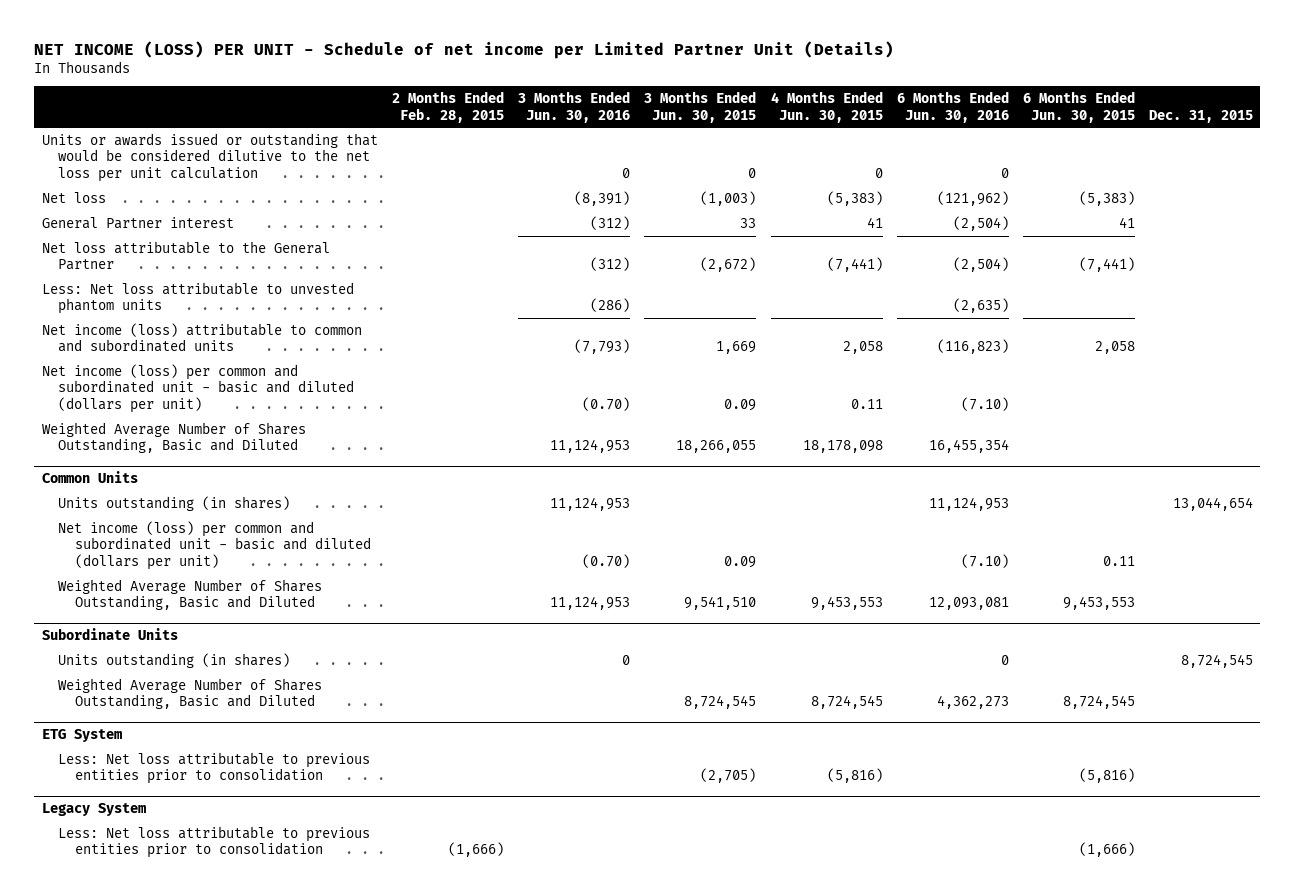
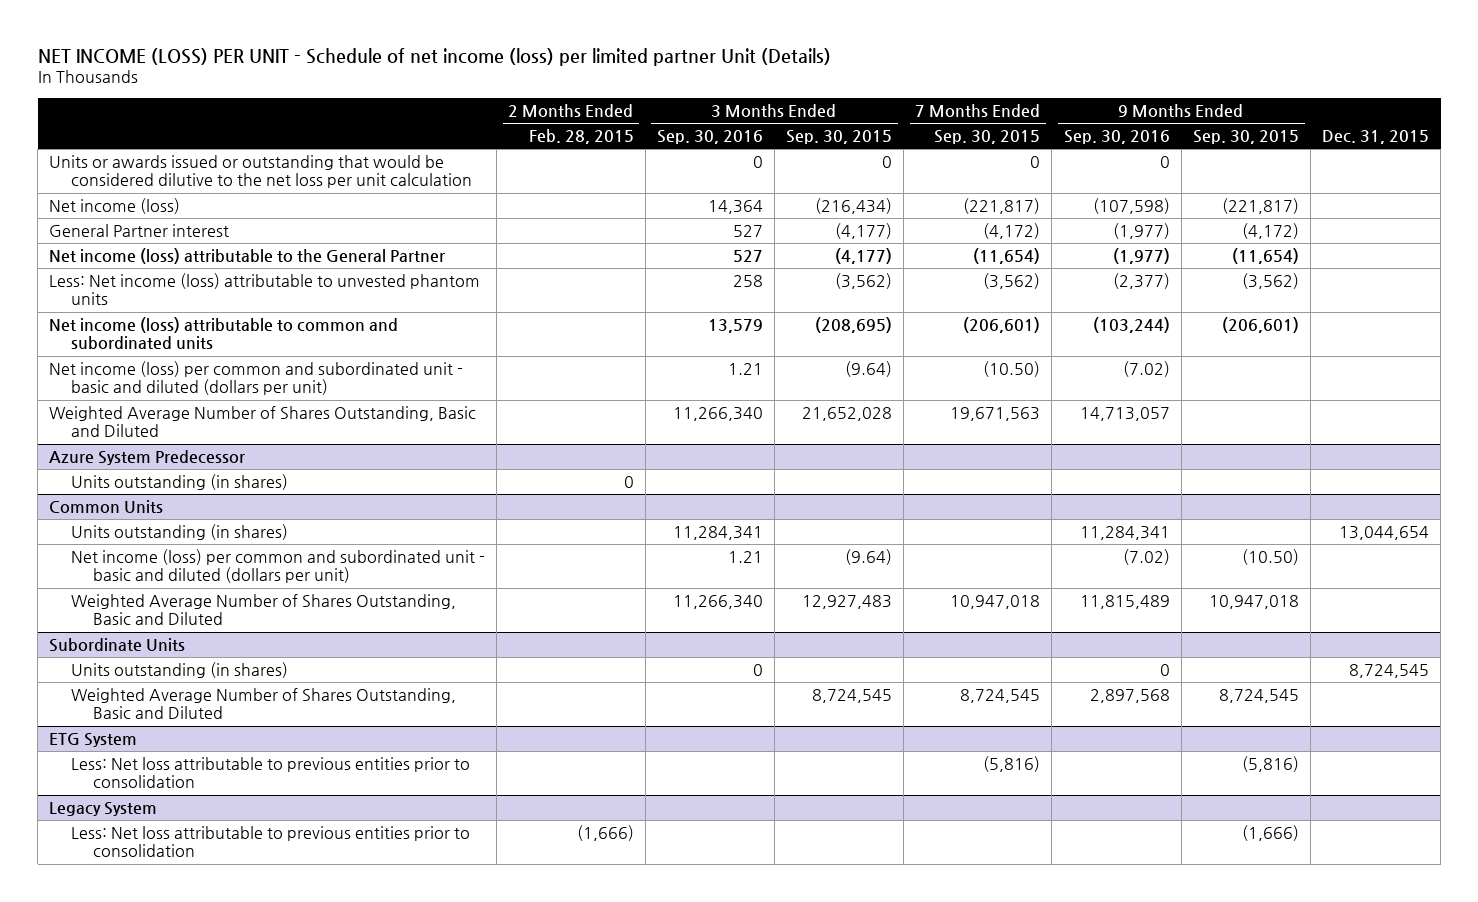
- NET INCOME (LOSS) PER UNIT - Schedule of net income per Limited Partner Unit (Details)
+ NET INCOME (LOSS) PER UNIT - Schedule of net income (loss) per limited partner Unit (Details)
- | 2 Months Ended Feb. 28, 2015 | 3 Months Ended Jun. 30, 2016 | 3 Months Ended Jun. 30, 2015 | 4 Months Ended Jun. 30, 2015 | 6 Months Ended Jun. 30, 2016 | 6 Months Ended Jun. 30, 2015 | Dec. 31, 2015
+ | 2 Months Ended Feb. 28, 2015 | 3 Months Ended Sep. 30, 2016 | 3 Months Ended Sep. 30, 2015 | 7 Months Ended Sep. 30, 2015 | 9 Months Ended Sep. 30, 2016 | 9 Months Ended Sep. 30, 2015 | Dec. 31, 2015
- Net loss | | (8,391) | (1,003) | (5,383) | (121,962) | (5,383) |
+ Net income (loss) | | 14,364 | (216,434) | (221,817) | (107,598) | (221,817) |
- Net loss attributable to the General Partner | | (312) | (2,672) | (7,441) | (2,504) | (7,441) |
- Less: Net loss attributable to unvested phantom units | | (286) | | | (2,635) | |
+ Net income (loss) attributable to the General Partner | | 527 | (4,177) | (11,654) | (1,977) | (11,654) |
+ Less: Net income (loss) attributable to unvested phantom units | | 258 | (3,562) | (3,562) | (2,377) | (3,562) |
+ Azure System Predecessor
+ Units outstanding (in shares) | 0 | | | | | |

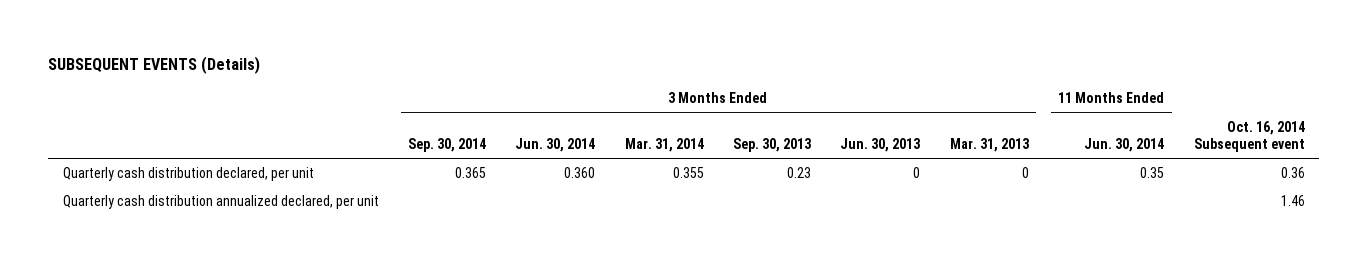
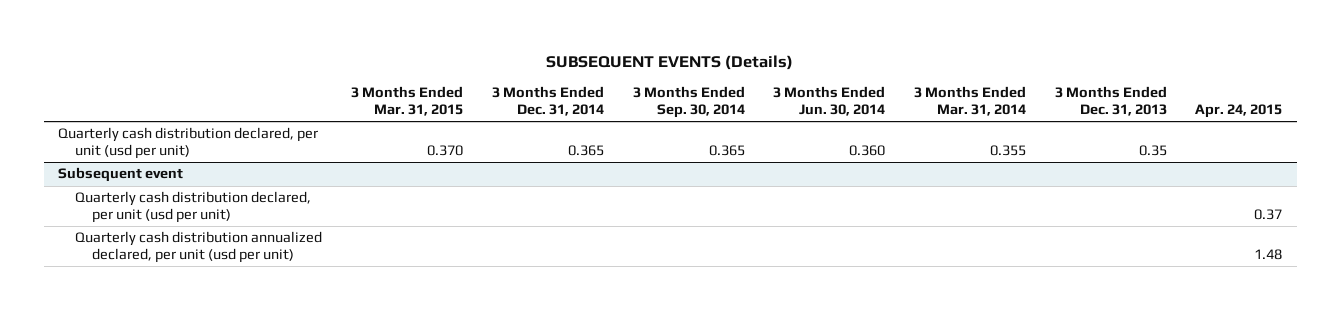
- | 3 Months Ended Sep. 30, 2014 | 3 Months Ended Jun. 30, 2014 | 3 Months Ended Mar. 31, 2014 | 3 Months Ended Sep. 30, 2013 | 3 Months Ended Jun. 30, 2013 | 3 Months Ended Mar. 31, 2013 | 11 Months Ended Jun. 30, 2014 | Oct. 16, 2014 Subsequent event
+ | 3 Months Ended Mar. 31, 2015 | 3 Months Ended Dec. 31, 2014 | 3 Months Ended Sep. 30, 2014 | 3 Months Ended Jun. 30, 2014 | 3 Months Ended Mar. 31, 2014 | 3 Months Ended Dec. 31, 2013 | Apr. 24, 2015
- Quarterly cash distribution declared, per unit | 0.365 | 0.360 | 0.355 | 0.23 | 0 | 0 | 0.35 | 0.36
- Quarterly cash distribution annualized declared, per unit | | | | | | | | 1.46
+ Quarterly cash distribution declared, per unit (usd per unit) | 0.370 | 0.365 | 0.365 | 0.360 | 0.355 | 0.35 |
+ Subsequent event
+ Quarterly cash distribution declared, per unit (usd per unit) | | | | | | | 0.37
+ Quarterly cash distribution annualized declared, per unit (usd per unit) | | | | | | | 1.48

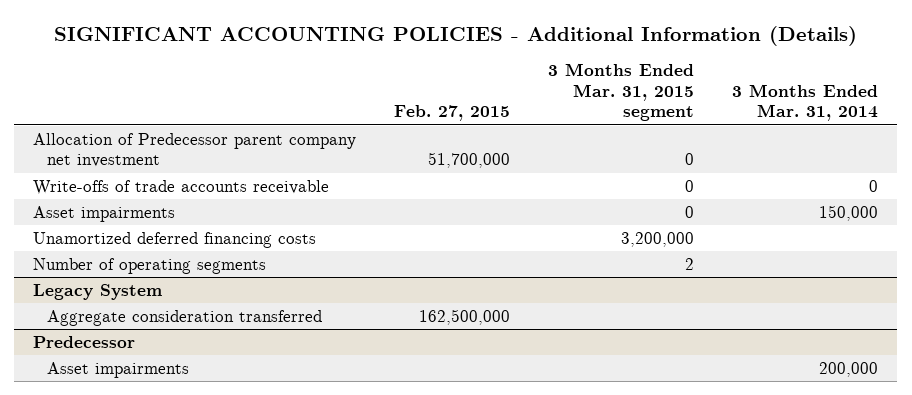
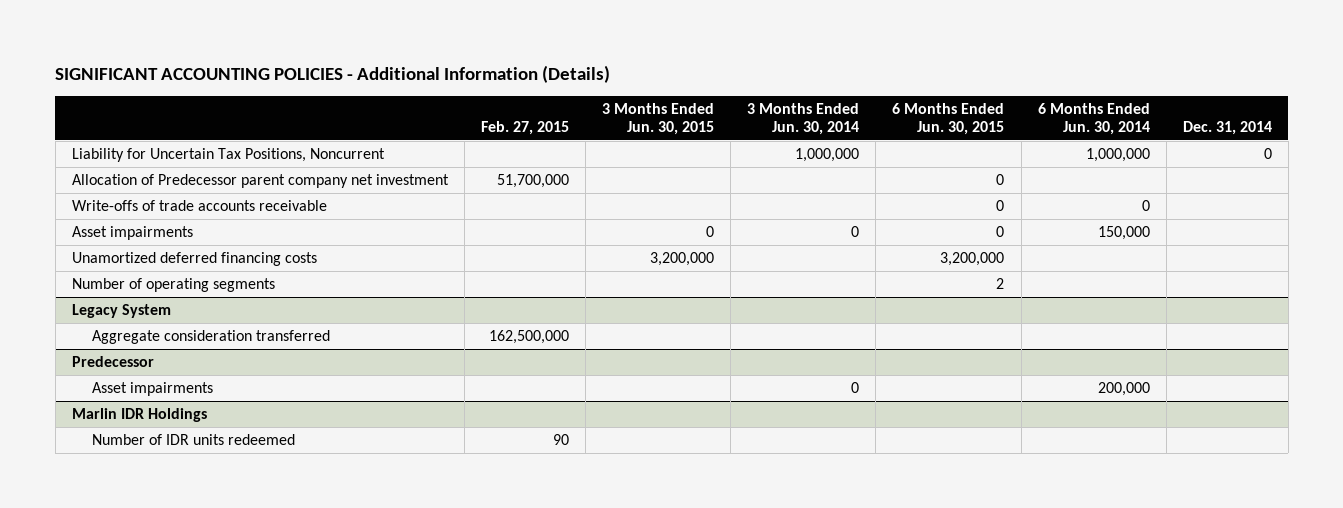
- | Feb. 27, 2015 | 3 Months Ended Mar. 31, 2015 segment | 3 Months Ended Mar. 31, 2014
+ | Feb. 27, 2015 | 3 Months Ended Jun. 30, 2015 | 3 Months Ended Jun. 30, 2014 | 6 Months Ended Jun. 30, 2015 | 6 Months Ended Jun. 30, 2014 | Dec. 31, 2014
+ Liability for Uncertain Tax Positions, Noncurrent | | | 1,000,000 | | 1,000,000 | 0
+ Marlin IDR Holdings
+ Number of IDR units redeemed | 90 | | | | |

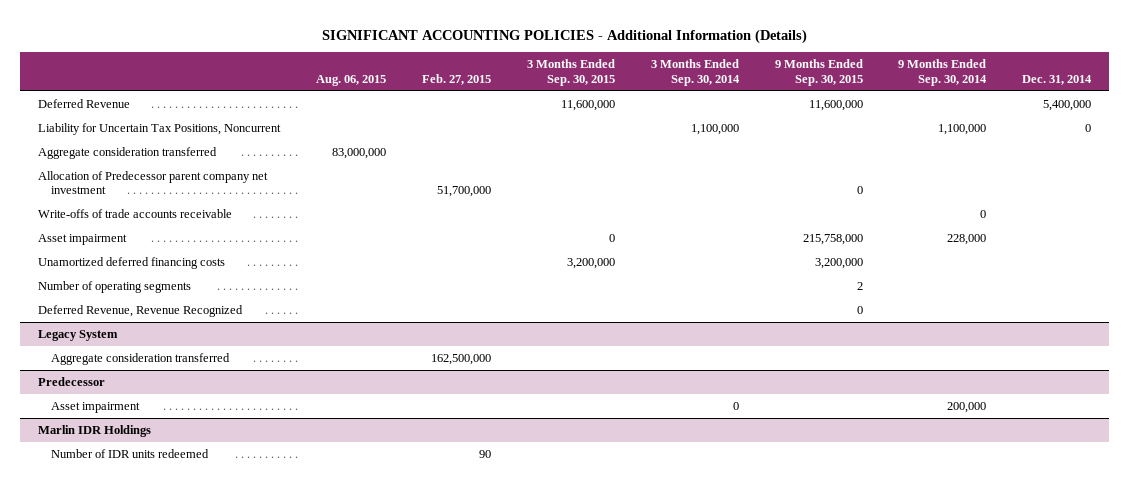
- | Feb. 27, 2015 | 3 Months Ended Jun. 30, 2015 | 3 Months Ended Jun. 30, 2014 | 6 Months Ended Jun. 30, 2015 | 6 Months Ended Jun. 30, 2014 | Dec. 31, 2014
+ | Aug. 06, 2015 | Feb. 27, 2015 | 3 Months Ended Sep. 30, 2015 | 3 Months Ended Sep. 30, 2014 | 9 Months Ended Sep. 30, 2015 | 9 Months Ended Sep. 30, 2014 | Dec. 31, 2014
+ Deferred Revenue | | | 11,600,000 | | 11,600,000 | | 5,400,000
+ Aggregate consideration transferred | 83,000,000 | | | | | |
- Asset impairments | | 0 | 0 | 0 | 150,000 |
+ Asset impairment | | | 0 | | 215,758,000 | 228,000 |
+ Deferred Revenue, Revenue Recognized | | | | | 0 | |
@ Predecessor
- Asset impairments | | | 0 | | 200,000 |
+ Asset impairment | | | | 0 | | 200,000 |

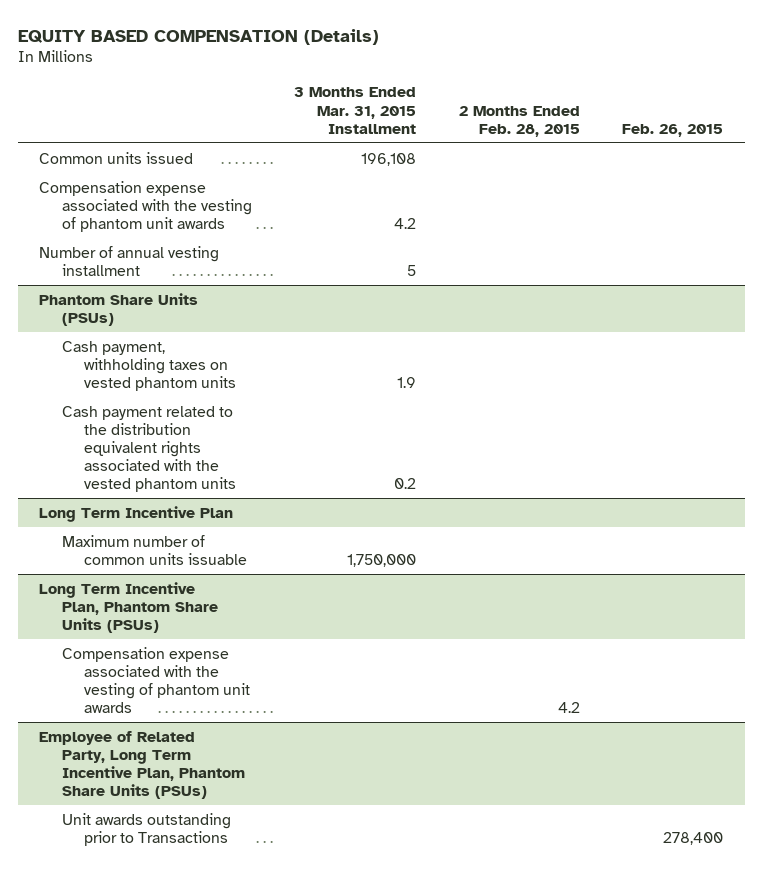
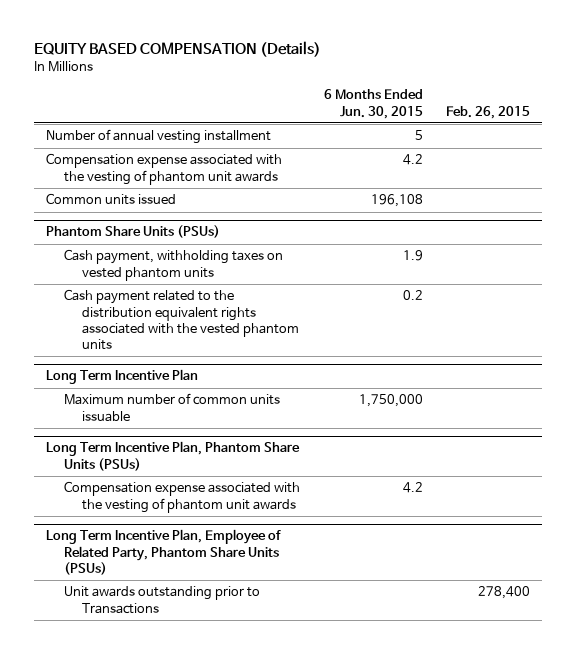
- | 3 Months Ended Mar. 31, 2015 Installment | 2 Months Ended Feb. 28, 2015 | Feb. 26, 2015
+ | 6 Months Ended Jun. 30, 2015 | Feb. 26, 2015
moved down: Compensation expense associated with the vesting of phantom unit awards | 4.2 |
moved down: Common units issued | 196,108 |
- Employee of Related Party, Long Term Incentive Plan, Phantom Share Units (PSUs)
+ Long Term Incentive Plan, Employee of Related Party, Phantom Share Units (PSUs)

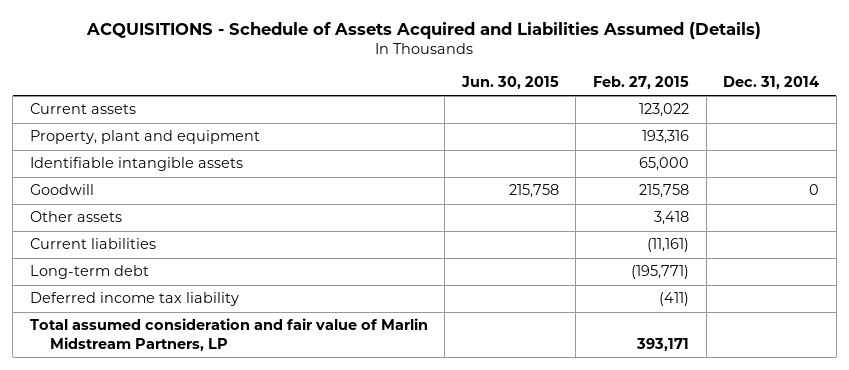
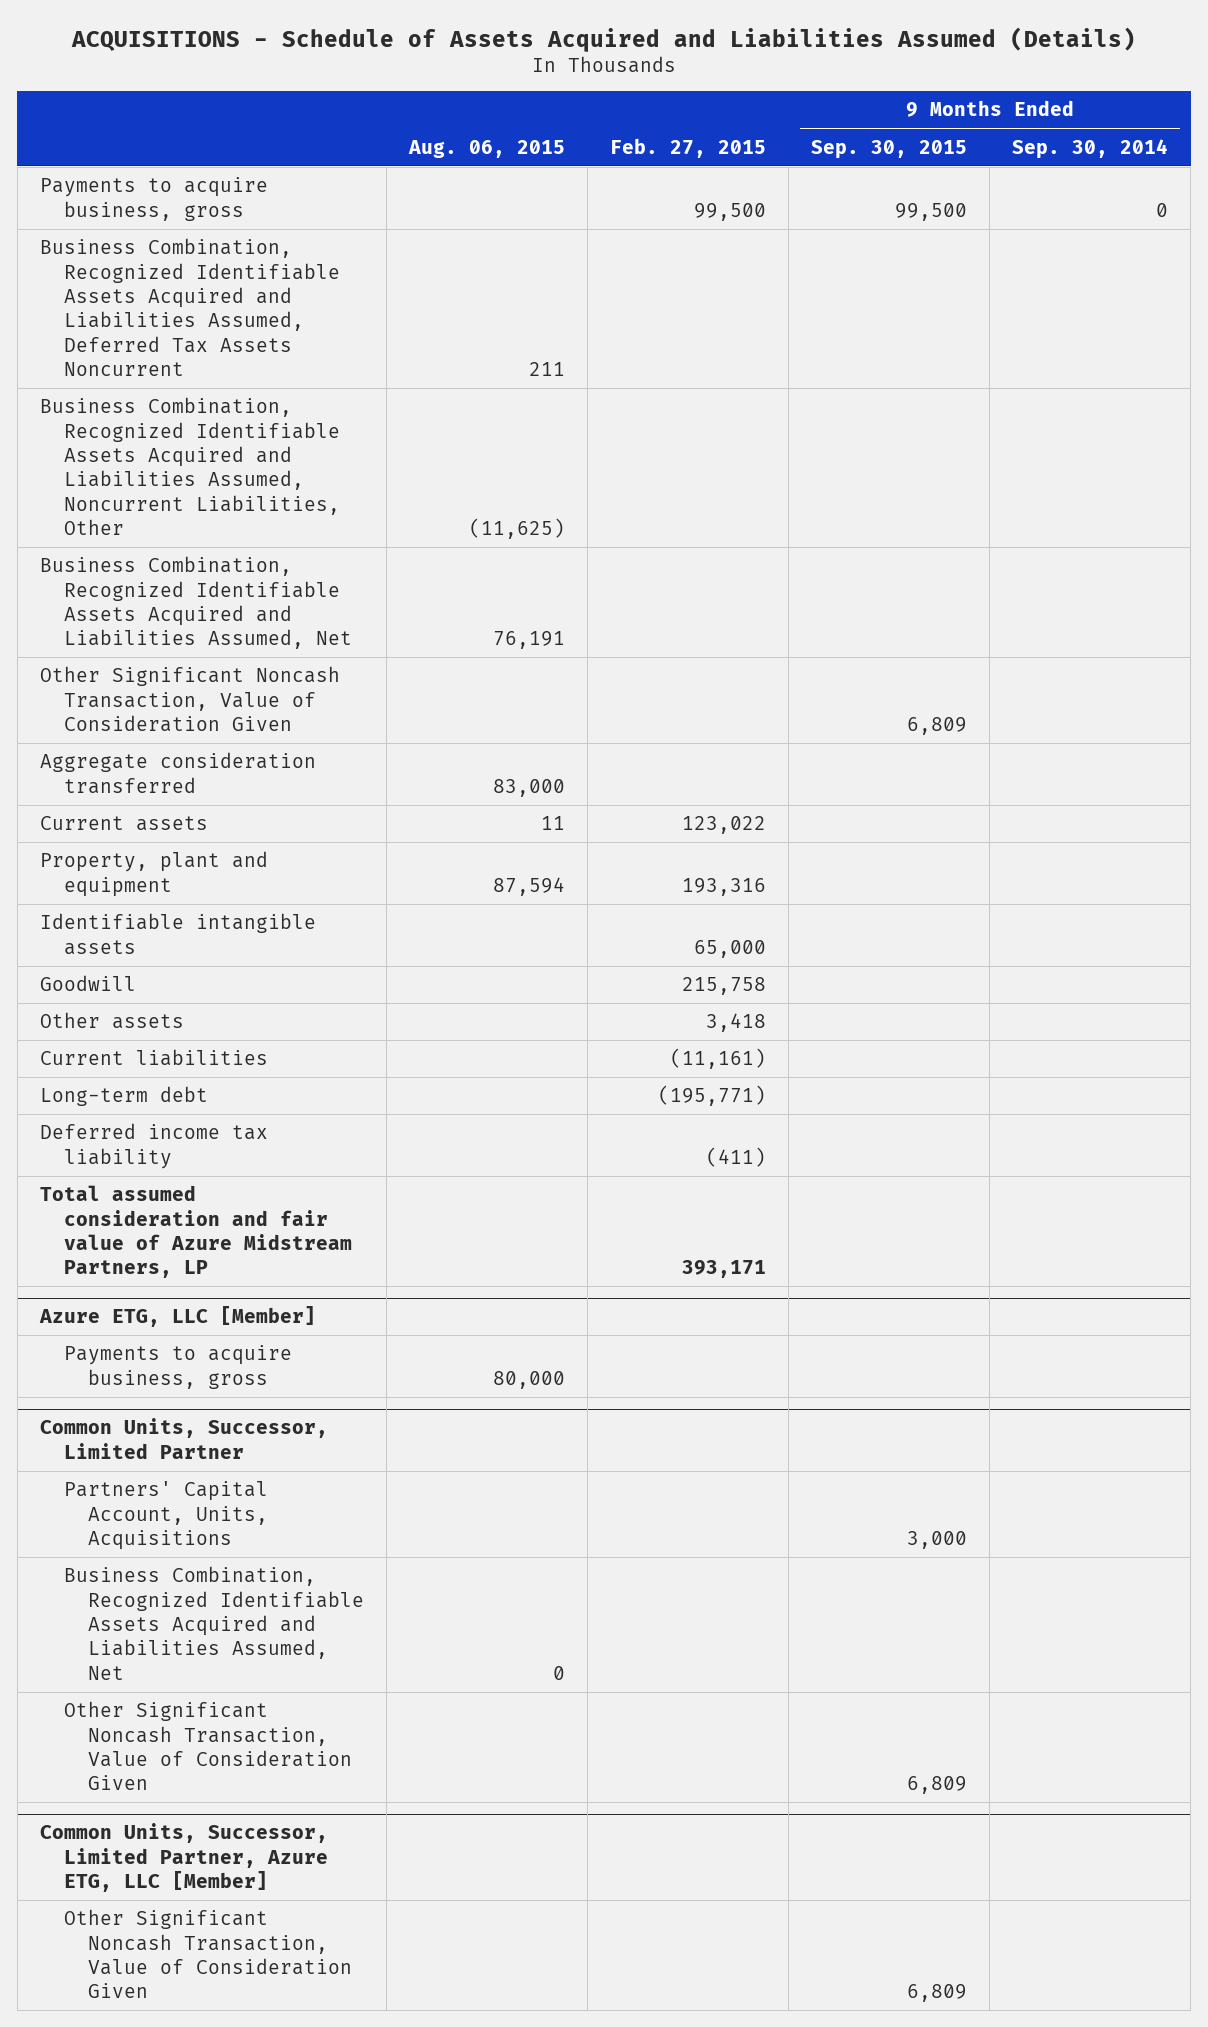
- | Jun. 30, 2015 | Feb. 27, 2015 | Dec. 31, 2014
+ | Aug. 06, 2015 | Feb. 27, 2015 | 9 Months Ended Sep. 30, 2015 | 9 Months Ended Sep. 30, 2014
+ Payments to acquire business, gross | | 99,500 | 99,500 | 0
+ Business Combination, Recognized Identifiable Assets Acquired and Liabilities Assumed, Deferred Tax Assets Noncurrent | 211 | | |
+ Business Combination, Recognized Identifiable Assets Acquired and Liabilities Assumed, Noncurrent Liabilities, Other | (11,625) | | |
+ Business Combination, Recognized Identifiable Assets Acquired and Liabilities Assumed, Net | 76,191 | | |
+ Other Significant Noncash Transaction, Value of Consideration Given | | | 6,809 |
+ Aggregate consideration transferred | 83,000 | | |
- Total assumed consideration and fair value of Marlin Midstream Partners, LP | | 393,171 |
+ Total assumed consideration and fair value of Azure Midstream Partners, LP | | 393,171 | |
+ Azure ETG, LLC [Member]
+ Payments to acquire business, gross | 80,000 | | |
+ Common Units, Successor, Limited Partner
+ Partners' Capital Account, Units, Acquisitions | | | 3,000 |
+ Business Combination, Recognized Identifiable Assets Acquired and Liabilities Assumed, Net | 0 | | |
+ Other Significant Noncash Transaction, Value of Consideration Given | | | 6,809 |
+ Common Units, Successor, Limited Partner, Azure ETG, LLC [Member]
+ Other Significant Noncash Transaction, Value of Consideration Given | | | 6,809 |

